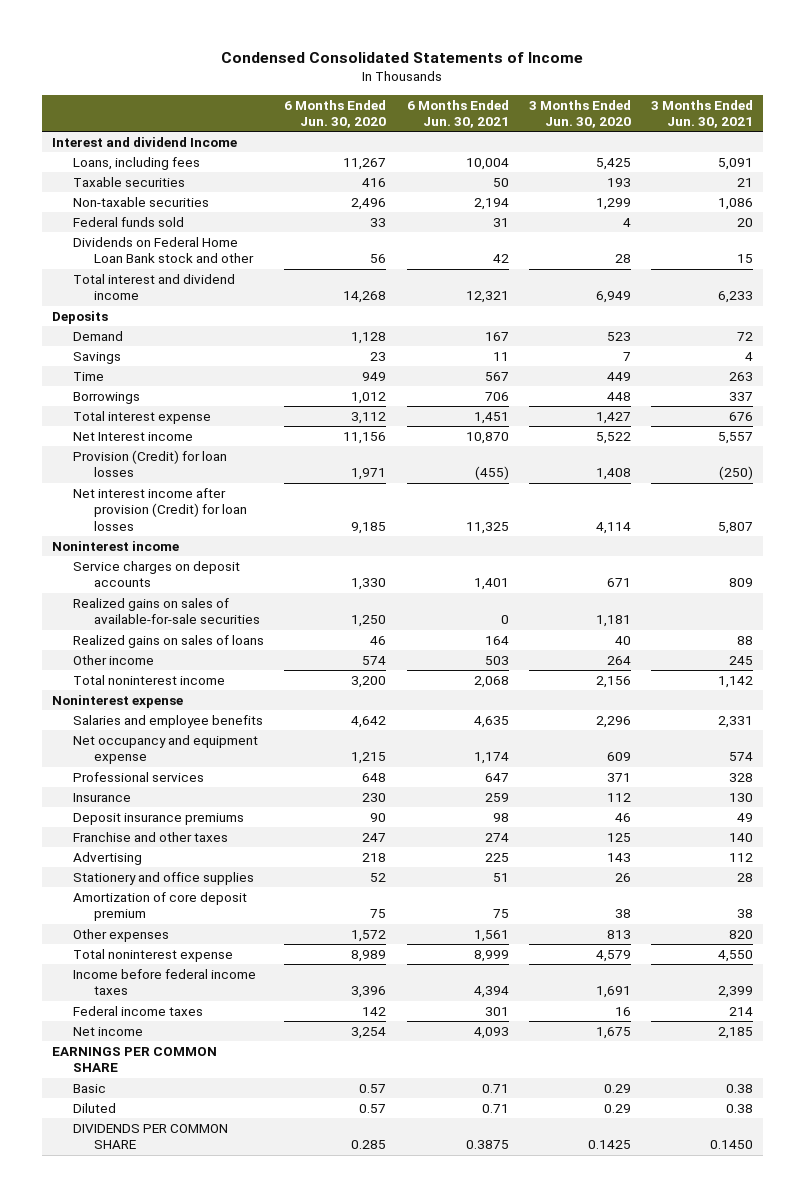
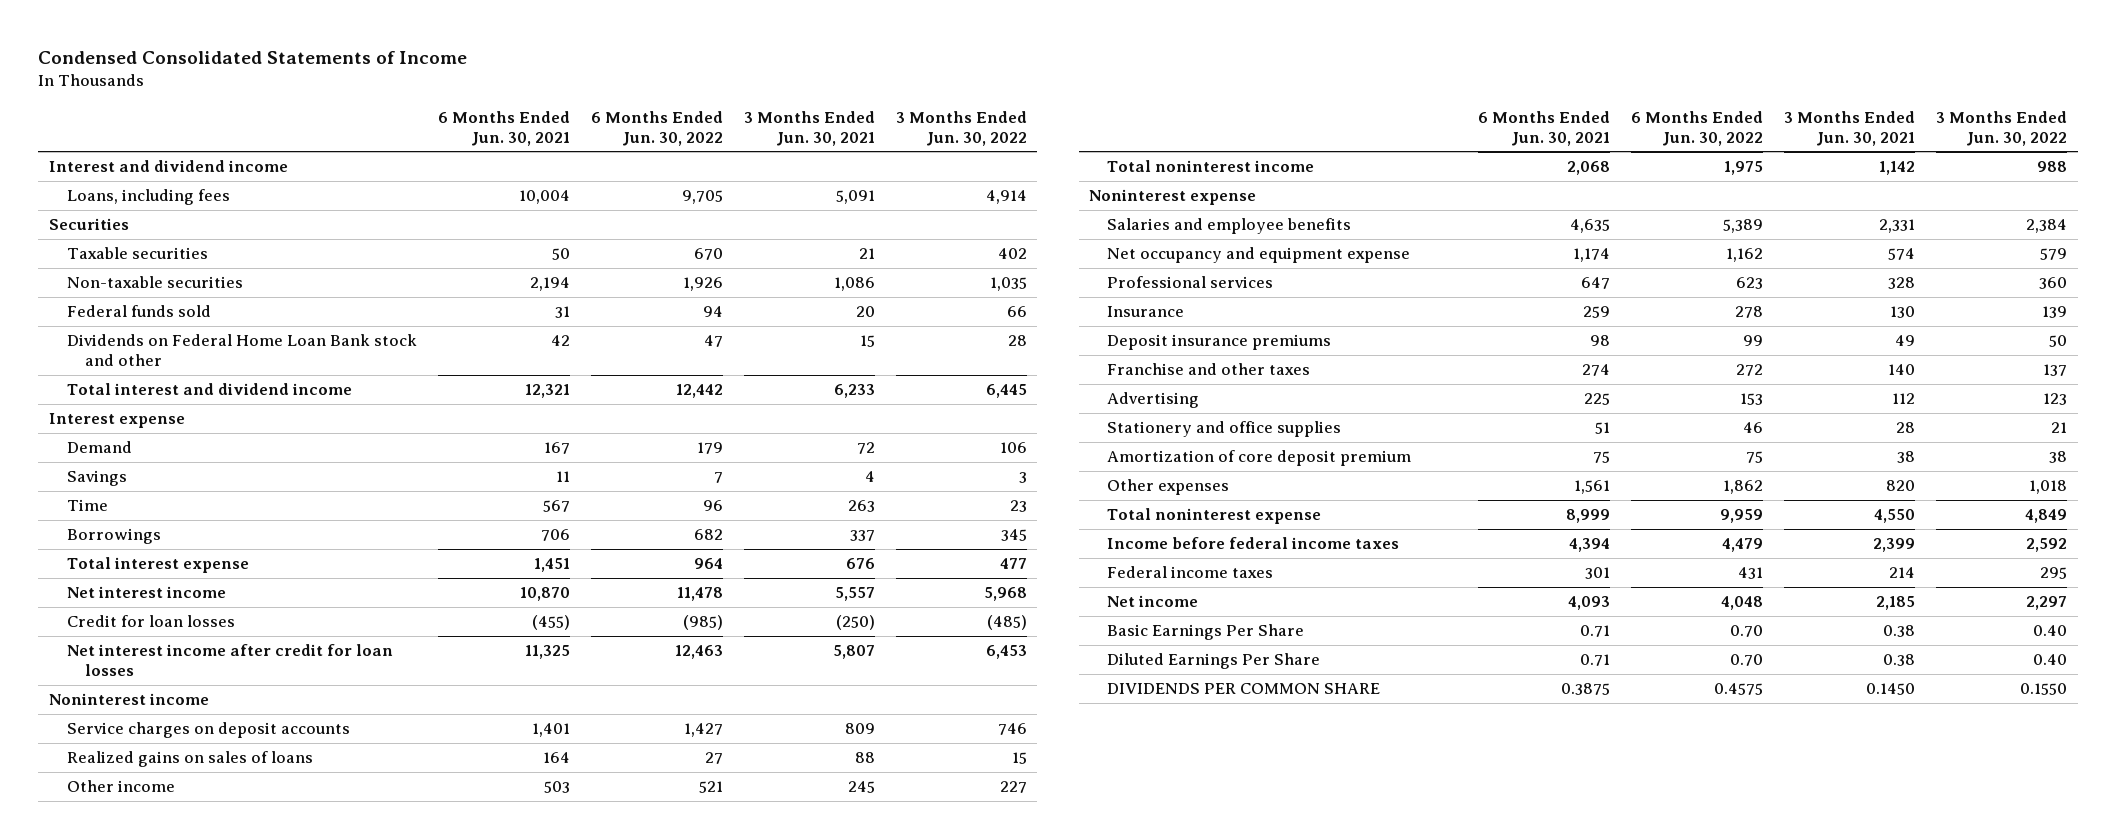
- | 6 Months Ended Jun. 30, 2020 | 6 Months Ended Jun. 30, 2021 | 3 Months Ended Jun. 30, 2020 | 3 Months Ended Jun. 30, 2021
+ | 6 Months Ended Jun. 30, 2021 | 6 Months Ended Jun. 30, 2022 | 3 Months Ended Jun. 30, 2021 | 3 Months Ended Jun. 30, 2022
- Interest and dividend Income
+ Interest and dividend income
+ Securities
- Deposits
+ Interest expense
- Net Interest income | 11,156 | 10,870 | 5,522 | 5,557
- Provision (Credit) for loan losses | 1,971 | (455) | 1,408 | (250)
- Net interest income after provision (Credit) for loan losses | 9,185 | 11,325 | 4,114 | 5,807
+ Net interest income | 10,870 | 11,478 | 5,557 | 5,968
+ Credit for loan losses | (455) | (985) | (250) | (485)
+ Net interest income after credit for loan losses | 11,325 | 12,463 | 5,807 | 6,453
- Realized gains on sales of available-for-sale securities | 1,250 | 0 | 1,181 |
- EARNINGS PER COMMON SHARE
- Basic | 0.57 | 0.71 | 0.29 | 0.38
- Diluted | 0.57 | 0.71 | 0.29 | 0.38
+ Basic Earnings Per Share | 0.71 | 0.70 | 0.38 | 0.40
+ Diluted Earnings Per Share | 0.71 | 0.70 | 0.38 | 0.40

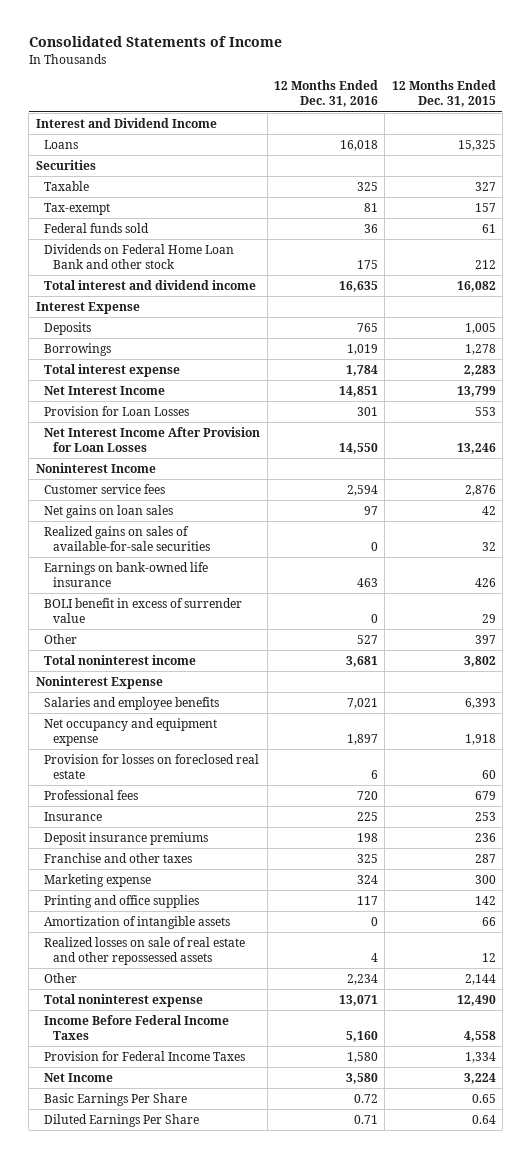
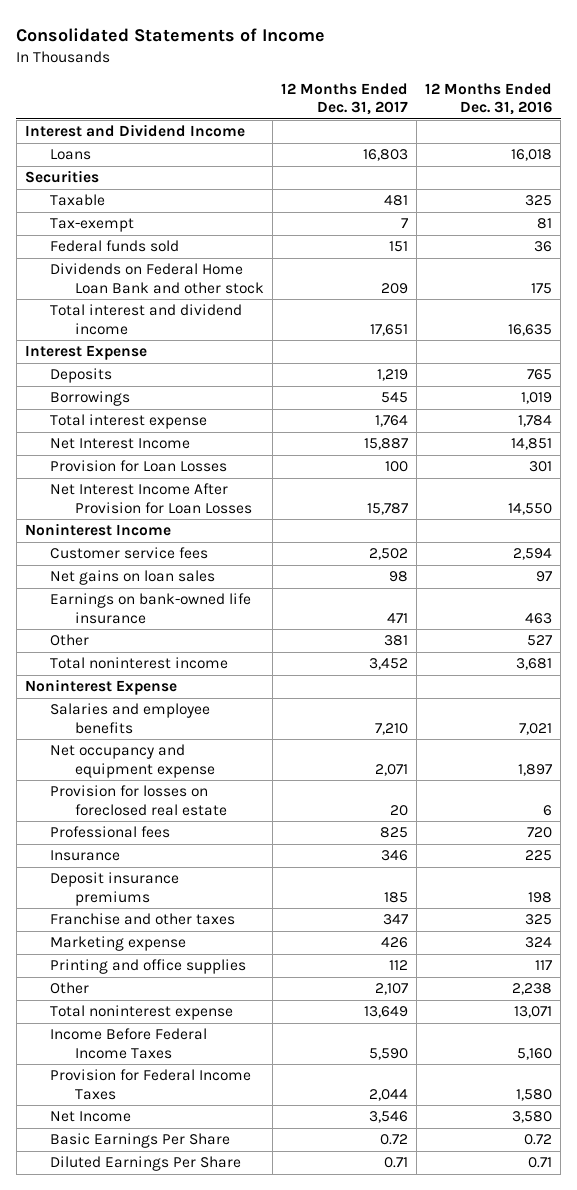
- | 12 Months Ended Dec. 31, 2016 | 12 Months Ended Dec. 31, 2015
+ | 12 Months Ended Dec. 31, 2017 | 12 Months Ended Dec. 31, 2016
- Realized gains on sales of available-for-sale securities | 0 | 32
- BOLI benefit in excess of surrender value | 0 | 29
- Amortization of intangible assets | 0 | 66
- Realized losses on sale of real estate and other repossessed assets | 4 | 12
- Other | 2,234 | 2,144
+ Other | 2,107 | 2,238

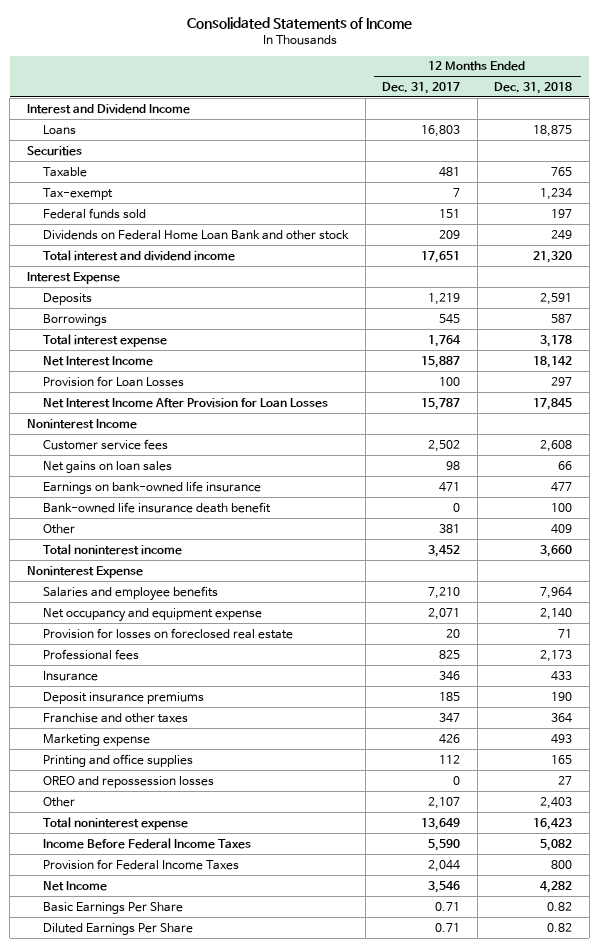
- | 12 Months Ended Dec. 31, 2017 | 12 Months Ended Dec. 31, 2016
+ | 12 Months Ended Dec. 31, 2017 | 12 Months Ended Dec. 31, 2018
+ Bank-owned life insurance death benefit | 0 | 100
+ OREO and repossession losses | 0 | 27
- Basic Earnings Per Share | 0.72 | 0.72
+ Basic Earnings Per Share | 0.71 | 0.82

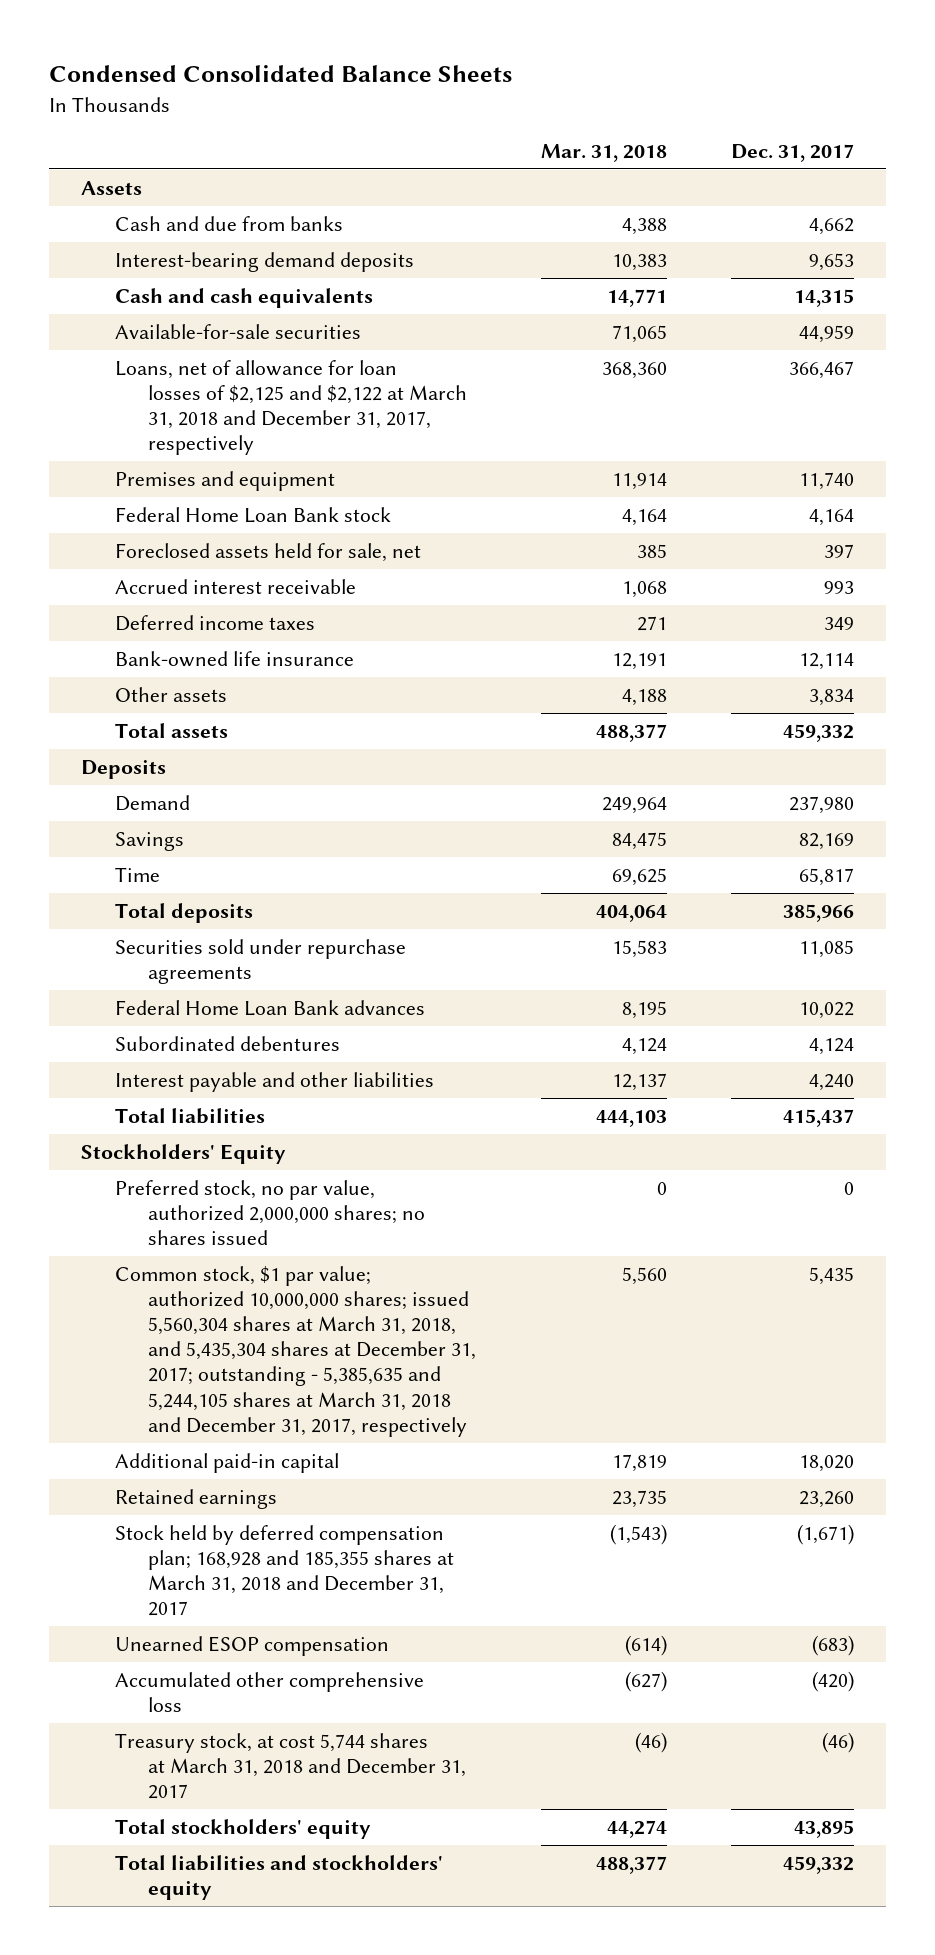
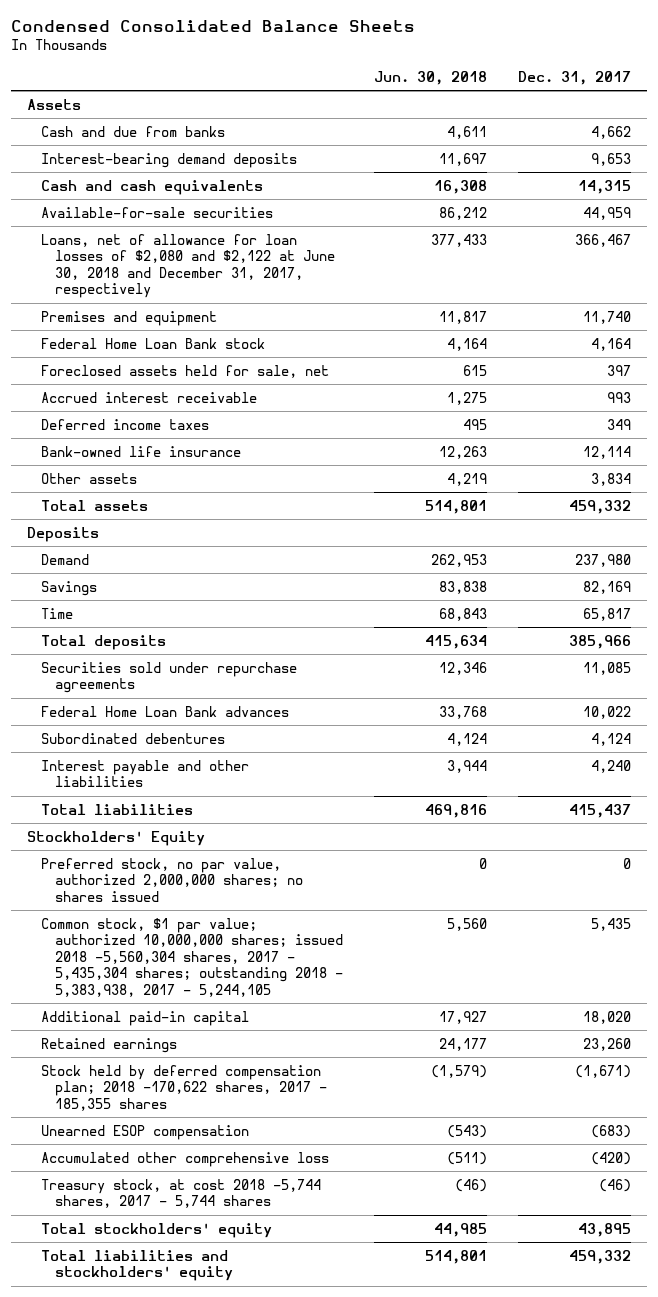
- | Mar. 31, 2018 | Dec. 31, 2017
+ | Jun. 30, 2018 | Dec. 31, 2017
- Loans, net of allowance for loan losses of $2,125 and $2,122 at March 31, 2018 and December 31, 2017, respectively | 368,360 | 366,467
+ Loans, net of allowance for loan losses of $2,080 and $2,122 at June 30, 2018 and December 31, 2017, respectively | 377,433 | 366,467
- Common stock, $1 par value; authorized 10,000,000 shares; issued 5,560,304 shares at March 31, 2018, and 5,435,304 shares at December 31, 2017; outstanding - 5,385,635 and 5,244,105 shares at March 31, 2018 and December 31, 2017, respectively | 5,560 | 5,435
+ Common stock, $1 par value; authorized 10,000,000 shares; issued 2018 -5,560,304 shares, 2017 - 5,435,304 shares; outstanding 2018 - 5,383,938, 2017 - 5,244,105 | 5,560 | 5,435
- Stock held by deferred compensation plan; 168,928 and 185,355 shares at March 31, 2018 and December 31, 2017 | (1,543) | (1,671)
+ Stock held by deferred compensation plan; 2018 -170,622 shares, 2017 - 185,355 shares | (1,579) | (1,671)
- Treasury stock, at cost 5,744 shares at March 31, 2018 and December 31, 2017 | (46) | (46)
+ Treasury stock, at cost 2018 -5,744 shares, 2017 - 5,744 shares | (46) | (46)

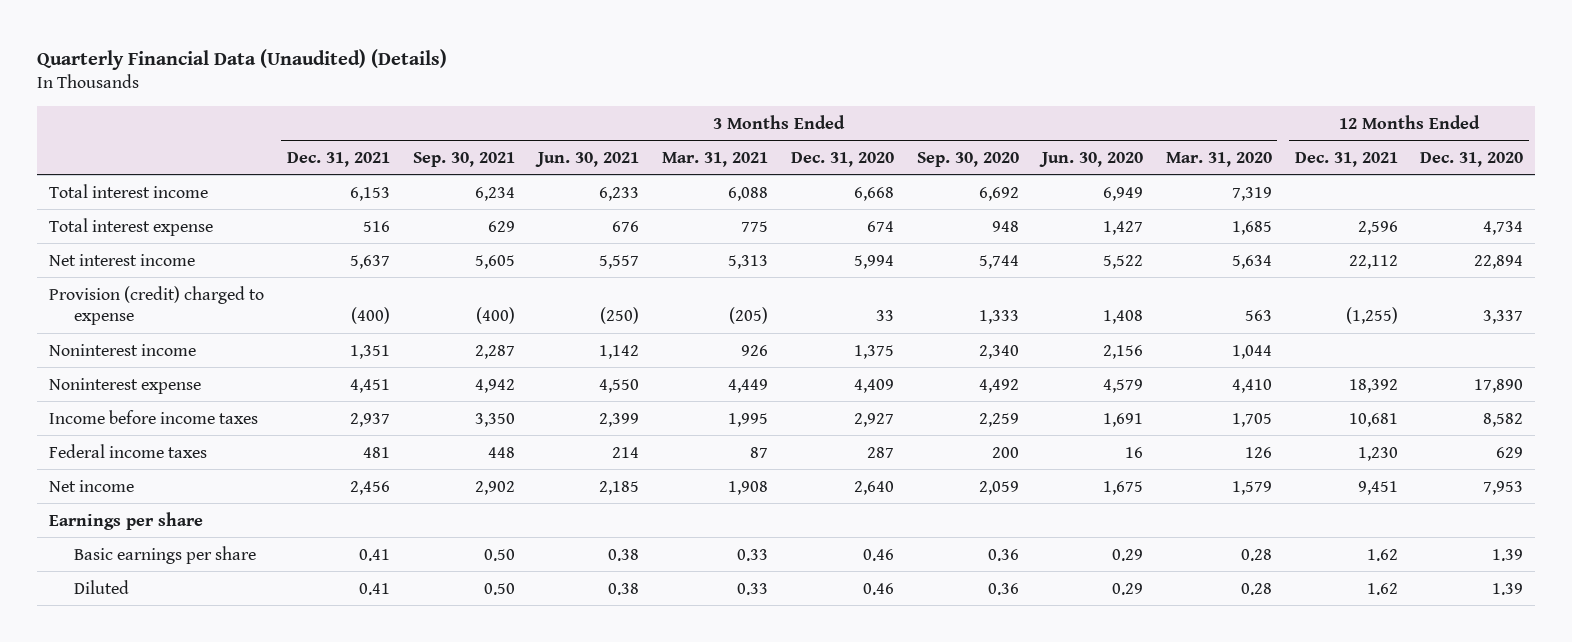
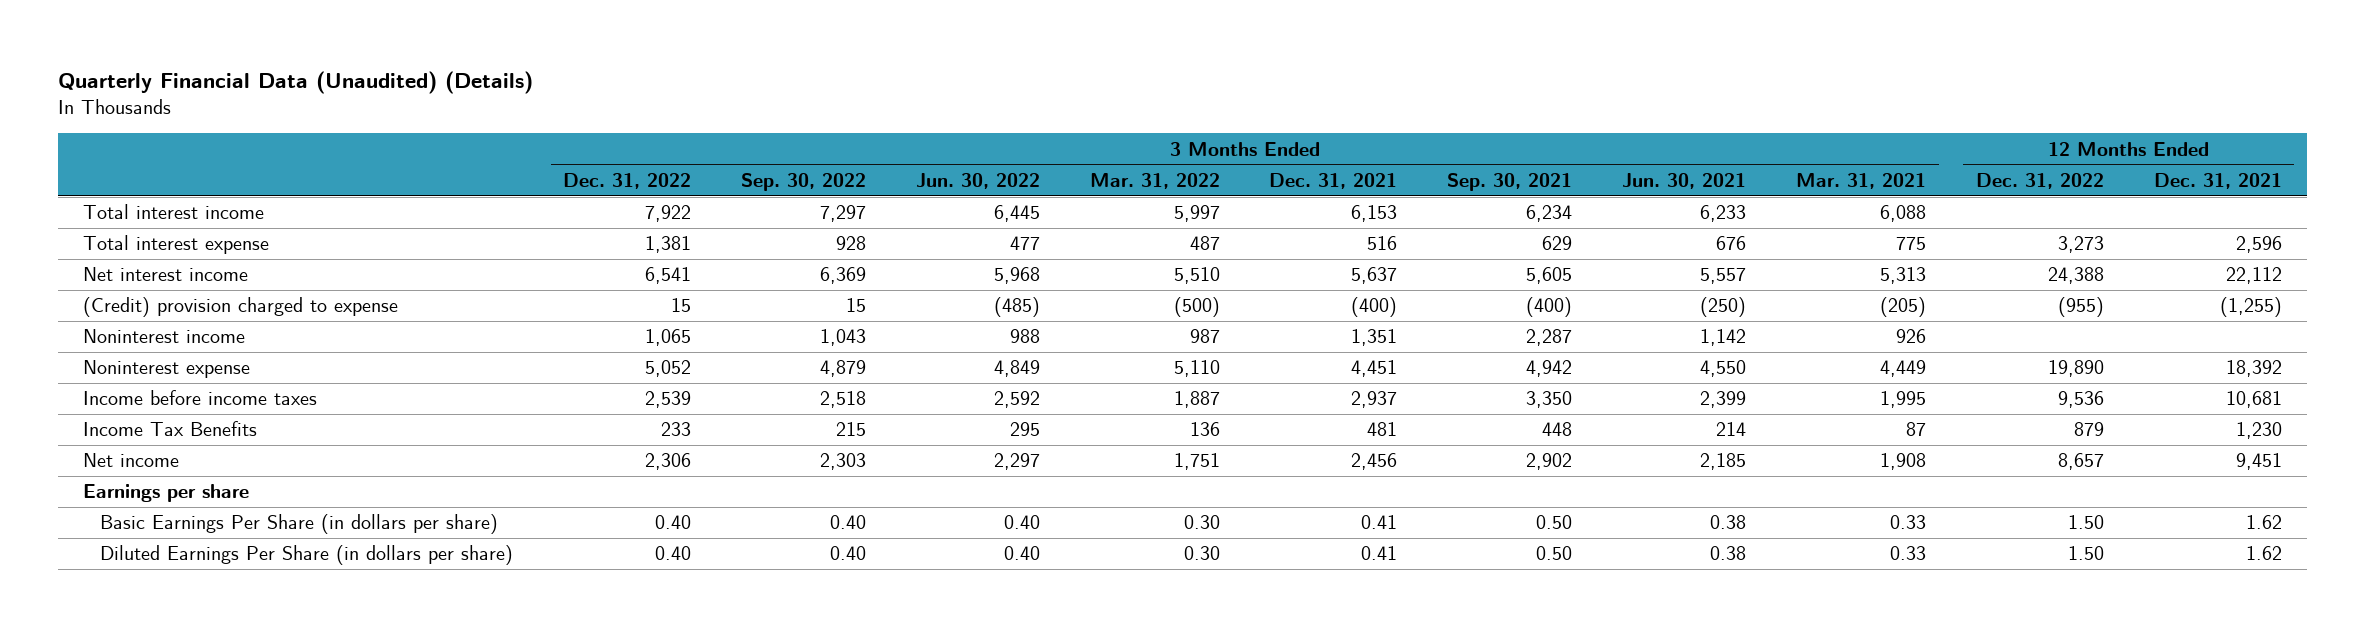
- | 3 Months Ended Dec. 31, 2021 | 3 Months Ended Sep. 30, 2021 | 3 Months Ended Jun. 30, 2021 | 3 Months Ended Mar. 31, 2021 | 3 Months Ended Dec. 31, 2020 | 3 Months Ended Sep. 30, 2020 | 3 Months Ended Jun. 30, 2020 | 3 Months Ended Mar. 31, 2020 | 12 Months Ended Dec. 31, 2021 | 12 Months Ended Dec. 31, 2020
+ | 3 Months Ended Dec. 31, 2022 | 3 Months Ended Sep. 30, 2022 | 3 Months Ended Jun. 30, 2022 | 3 Months Ended Mar. 31, 2022 | 3 Months Ended Dec. 31, 2021 | 3 Months Ended Sep. 30, 2021 | 3 Months Ended Jun. 30, 2021 | 3 Months Ended Mar. 31, 2021 | 12 Months Ended Dec. 31, 2022 | 12 Months Ended Dec. 31, 2021
- Provision (credit) charged to expense | (400) | (400) | (250) | (205) | 33 | 1,333 | 1,408 | 563 | (1,255) | 3,337
+ (Credit) provision charged to expense | 15 | 15 | (485) | (500) | (400) | (400) | (250) | (205) | (955) | (1,255)
- Federal income taxes | 481 | 448 | 214 | 87 | 287 | 200 | 16 | 126 | 1,230 | 629
+ Income Tax Benefits | 233 | 215 | 295 | 136 | 481 | 448 | 214 | 87 | 879 | 1,230
- Basic earnings per share | 0.41 | 0.50 | 0.38 | 0.33 | 0.46 | 0.36 | 0.29 | 0.28 | 1.62 | 1.39
- Diluted | 0.41 | 0.50 | 0.38 | 0.33 | 0.46 | 0.36 | 0.29 | 0.28 | 1.62 | 1.39
+ Basic Earnings Per Share (in dollars per share) | 0.40 | 0.40 | 0.40 | 0.30 | 0.41 | 0.50 | 0.38 | 0.33 | 1.50 | 1.62
+ Diluted Earnings Per Share (in dollars per share) | 0.40 | 0.40 | 0.40 | 0.30 | 0.41 | 0.50 | 0.38 | 0.33 | 1.50 | 1.62

